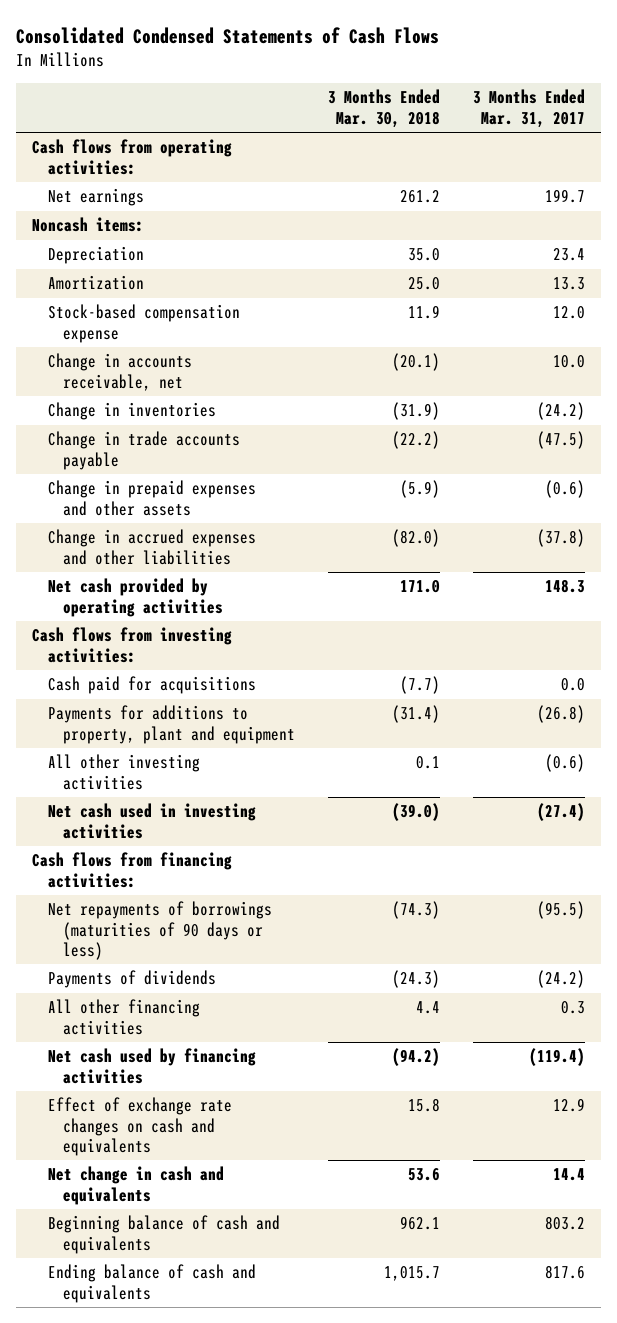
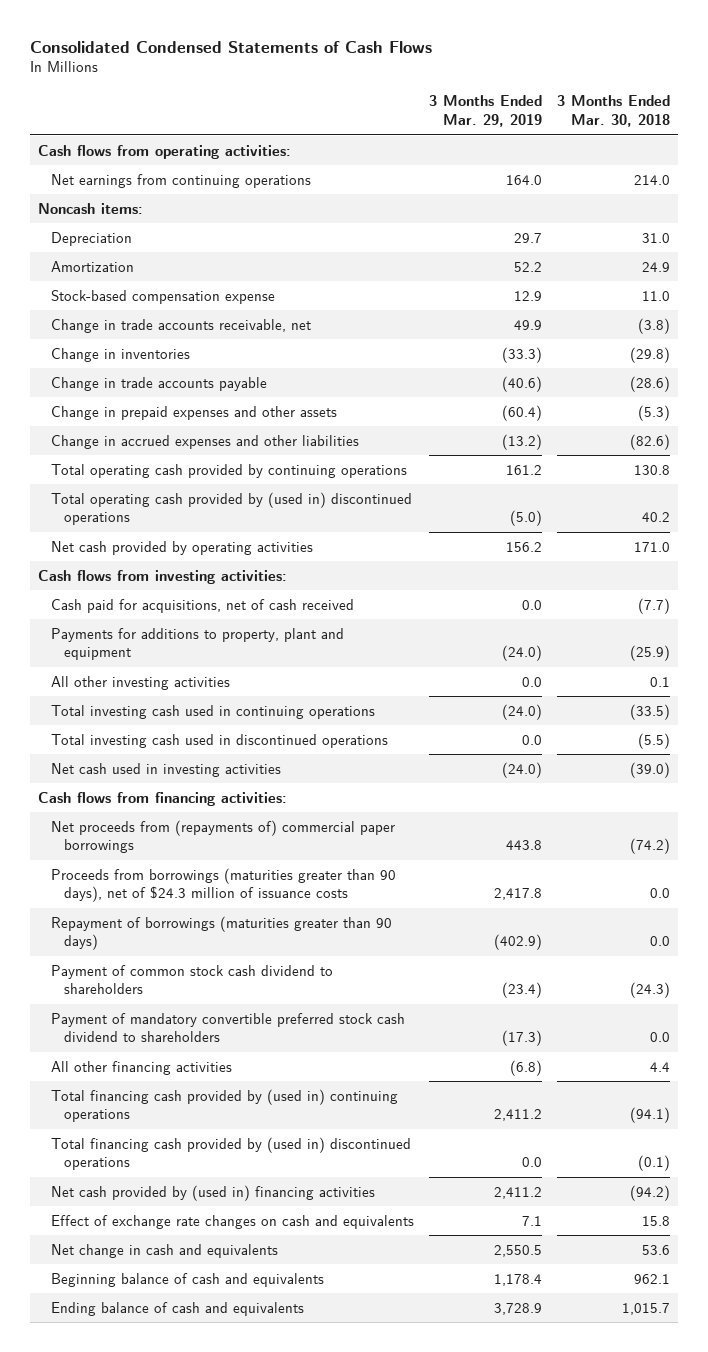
- | 3 Months Ended Mar. 30, 2018 | 3 Months Ended Mar. 31, 2017
+ | 3 Months Ended Mar. 29, 2019 | 3 Months Ended Mar. 30, 2018
- Net earnings | 261.2 | 199.7
+ Net earnings from continuing operations | 164.0 | 214.0
- Depreciation | 35.0 | 23.4
- Amortization | 25.0 | 13.3
- Stock-based compensation expense | 11.9 | 12.0
- Change in accounts receivable, net | (20.1) | 10.0
- Change in inventories | (31.9) | (24.2)
- Change in trade accounts payable | (22.2) | (47.5)
- Change in prepaid expenses and other assets | (5.9) | (0.6)
- Change in accrued expenses and other liabilities | (82.0) | (37.8)
+ Depreciation | 29.7 | 31.0
+ Amortization | 52.2 | 24.9
+ Stock-based compensation expense | 12.9 | 11.0
+ Change in trade accounts receivable, net | 49.9 | (3.8)
+ Change in inventories | (33.3) | (29.8)
+ Change in trade accounts payable | (40.6) | (28.6)
+ Change in prepaid expenses and other assets | (60.4) | (5.3)
+ Change in accrued expenses and other liabilities | (13.2) | (82.6)
+ Total operating cash provided by continuing operations | 161.2 | 130.8
+ Total operating cash provided by (used in) discontinued operations | (5.0) | 40.2
- Cash paid for acquisitions | (7.7) | 0.0
- Payments for additions to property, plant and equipment | (31.4) | (26.8)
+ Cash paid for acquisitions, net of cash received | 0.0 | (7.7)
+ Payments for additions to property, plant and equipment | (24.0) | (25.9)
+ Total investing cash used in continuing operations | (24.0) | (33.5)
+ Total investing cash used in discontinued operations | 0.0 | (5.5)
- Net repayments of borrowings (maturities of 90 days or less) | (74.3) | (95.5)
- Payments of dividends | (24.3) | (24.2)
+ Net proceeds from (repayments of) commercial paper borrowings | 443.8 | (74.2)
+ Proceeds from borrowings (maturities greater than 90 days), net of $24.3 million of issuance costs | 2,417.8 | 0.0
+ Repayment of borrowings (maturities greater than 90 days) | (402.9) | 0.0
+ Payment of common stock cash dividend to shareholders | (23.4) | (24.3)
+ Payment of mandatory convertible preferred stock cash dividend to shareholders | (17.3) | 0.0
- Net cash used by financing activities | (94.2) | (119.4)
+ Total financing cash provided by (used in) continuing operations | 2,411.2 | (94.1)
+ Total financing cash provided by (used in) discontinued operations | 0.0 | (0.1)
+ Net cash provided by (used in) financing activities | 2,411.2 | (94.2)

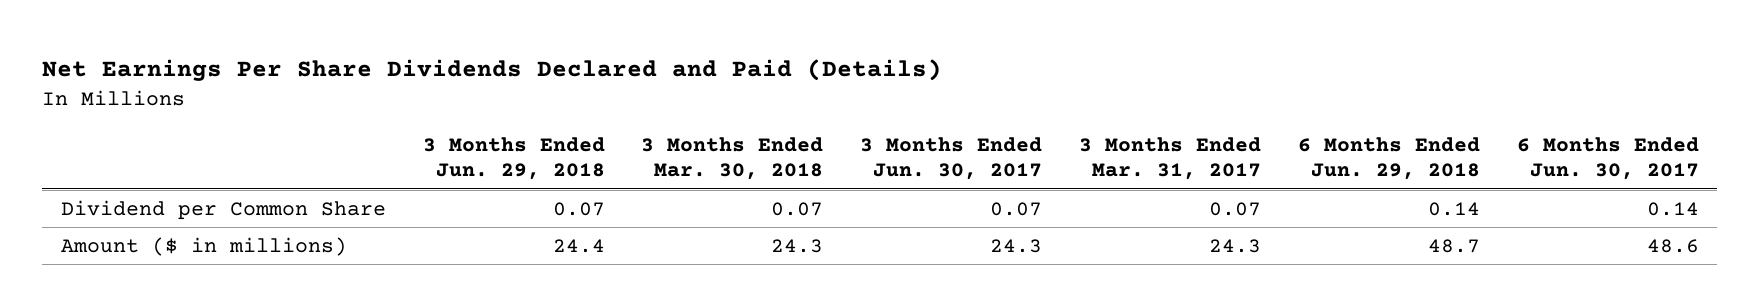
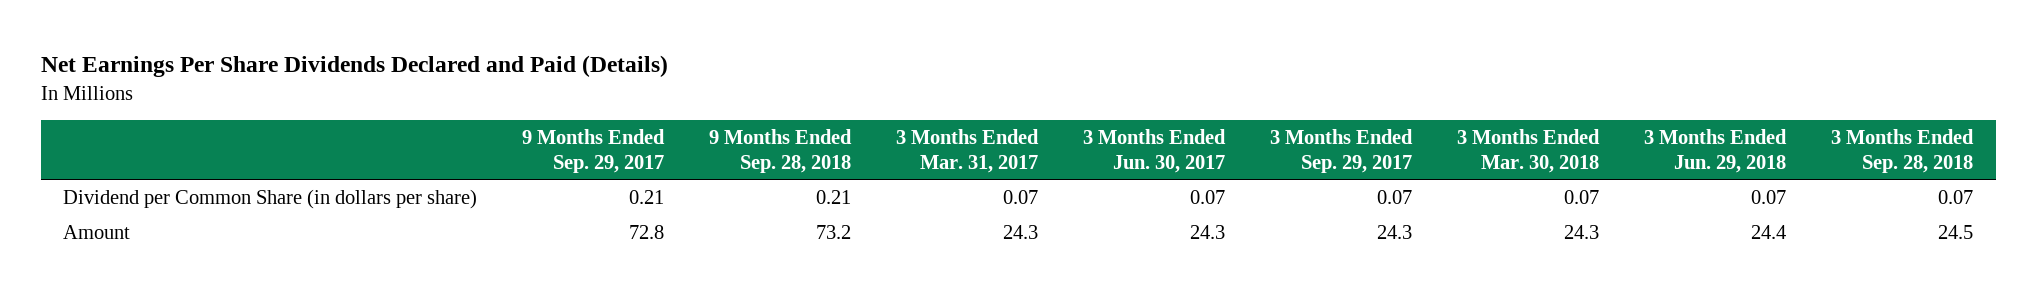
- | 3 Months Ended Jun. 29, 2018 | 3 Months Ended Mar. 30, 2018 | 3 Months Ended Jun. 30, 2017 | 3 Months Ended Mar. 31, 2017 | 6 Months Ended Jun. 29, 2018 | 6 Months Ended Jun. 30, 2017
+ | 9 Months Ended Sep. 29, 2017 | 9 Months Ended Sep. 28, 2018 | 3 Months Ended Mar. 31, 2017 | 3 Months Ended Jun. 30, 2017 | 3 Months Ended Sep. 29, 2017 | 3 Months Ended Mar. 30, 2018 | 3 Months Ended Jun. 29, 2018 | 3 Months Ended Sep. 28, 2018
- Dividend per Common Share | 0.07 | 0.07 | 0.07 | 0.07 | 0.14 | 0.14
- Amount ($ in millions) | 24.4 | 24.3 | 24.3 | 24.3 | 48.7 | 48.6
+ Dividend per Common Share (in dollars per share) | 0.21 | 0.21 | 0.07 | 0.07 | 0.07 | 0.07 | 0.07 | 0.07
+ Amount | 72.8 | 73.2 | 24.3 | 24.3 | 24.3 | 24.3 | 24.4 | 24.5

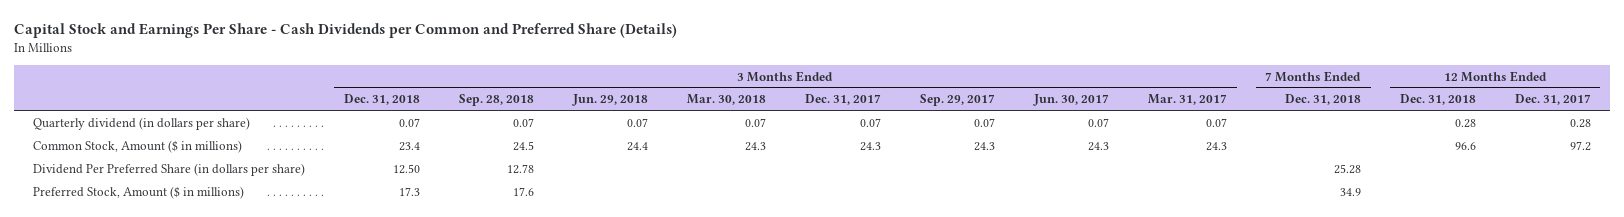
- Net Earnings Per Share Dividends Declared and Paid (Details)
+ Capital Stock and Earnings Per Share - Cash Dividends per Common and Preferred Share (Details)
- | 9 Months Ended Sep. 29, 2017 | 9 Months Ended Sep. 28, 2018 | 3 Months Ended Mar. 31, 2017 | 3 Months Ended Jun. 30, 2017 | 3 Months Ended Sep. 29, 2017 | 3 Months Ended Mar. 30, 2018 | 3 Months Ended Jun. 29, 2018 | 3 Months Ended Sep. 28, 2018
+ | 3 Months Ended Dec. 31, 2018 | 3 Months Ended Sep. 28, 2018 | 3 Months Ended Jun. 29, 2018 | 3 Months Ended Mar. 30, 2018 | 3 Months Ended Dec. 31, 2017 | 3 Months Ended Sep. 29, 2017 | 3 Months Ended Jun. 30, 2017 | 3 Months Ended Mar. 31, 2017 | 7 Months Ended Dec. 31, 2018 | 12 Months Ended Dec. 31, 2018 | 12 Months Ended Dec. 31, 2017
- Dividend per Common Share (in dollars per share) | 0.21 | 0.21 | 0.07 | 0.07 | 0.07 | 0.07 | 0.07 | 0.07
- Amount | 72.8 | 73.2 | 24.3 | 24.3 | 24.3 | 24.3 | 24.4 | 24.5
+ Quarterly dividend (in dollars per share) | 0.07 | 0.07 | 0.07 | 0.07 | 0.07 | 0.07 | 0.07 | 0.07 | | 0.28 | 0.28
+ Common Stock, Amount ($ in millions) | 23.4 | 24.5 | 24.4 | 24.3 | 24.3 | 24.3 | 24.3 | 24.3 | | 96.6 | 97.2
+ Dividend Per Preferred Share (in dollars per share) | 12.50 | 12.78 | | | | | | | 25.28 | |
+ Preferred Stock, Amount ($ in millions) | 17.3 | 17.6 | | | | | | | 34.9 | |

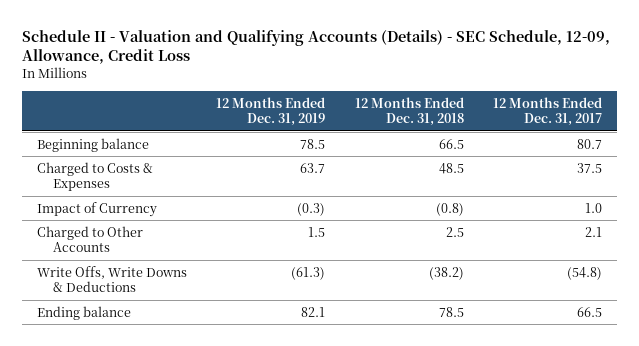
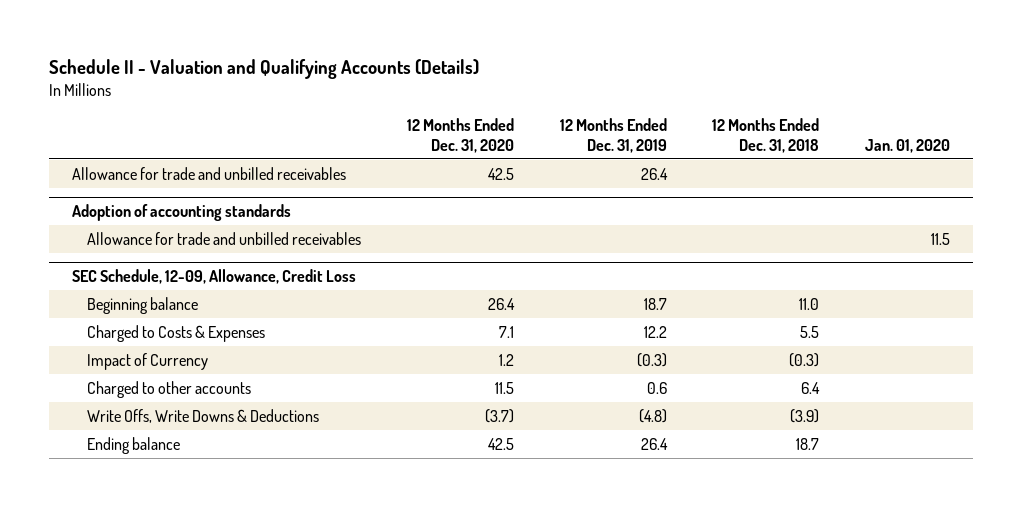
- Schedule II - Valuation and Qualifying Accounts (Details) - SEC Schedule, 12-09, Allowance, Credit Loss
+ Schedule II - Valuation and Qualifying Accounts (Details)
- | 12 Months Ended Dec. 31, 2019 | 12 Months Ended Dec. 31, 2018 | 12 Months Ended Dec. 31, 2017
+ | 12 Months Ended Dec. 31, 2020 | 12 Months Ended Dec. 31, 2019 | 12 Months Ended Dec. 31, 2018 | Jan. 01, 2020
- Beginning balance | 78.5 | 66.5 | 80.7
- Charged to Costs & Expenses | 63.7 | 48.5 | 37.5
- Impact of Currency | (0.3) | (0.8) | 1.0
- Charged to Other Accounts | 1.5 | 2.5 | 2.1
- Write Offs, Write Downs & Deductions | (61.3) | (38.2) | (54.8)
- Ending balance | 82.1 | 78.5 | 66.5
+ Allowance for trade and unbilled receivables | 42.5 | 26.4 | |
+ Adoption of accounting standards
+ Allowance for trade and unbilled receivables | | | | 11.5
+ SEC Schedule, 12-09, Allowance, Credit Loss
+ Beginning balance | 26.4 | 18.7 | 11.0 |
+ Charged to Costs & Expenses | 7.1 | 12.2 | 5.5 |
+ Impact of Currency | 1.2 | (0.3) | (0.3) |
+ Charged to other accounts | 11.5 | 0.6 | 6.4 |
+ Write Offs, Write Downs & Deductions | (3.7) | (4.8) | (3.9) |
+ Ending balance | 42.5 | 26.4 | 18.7 |

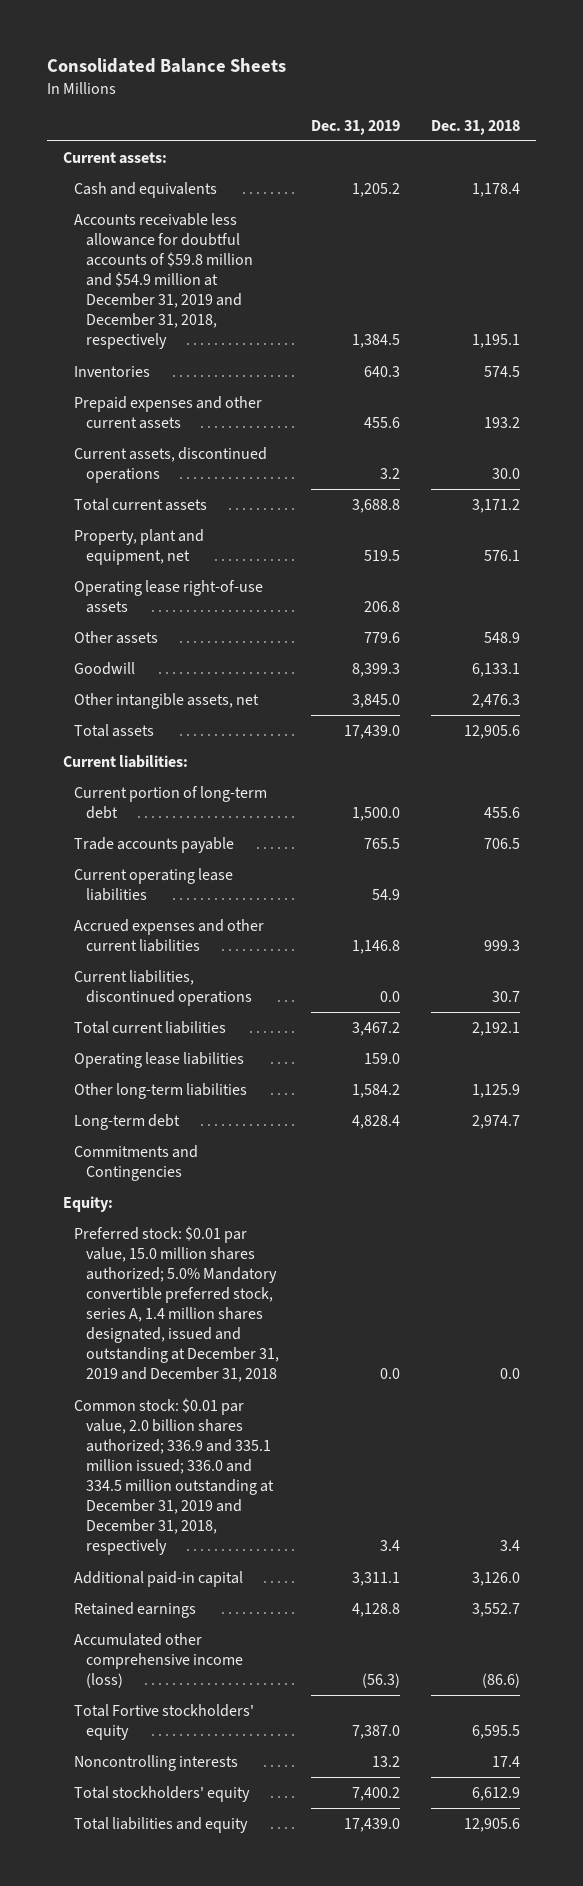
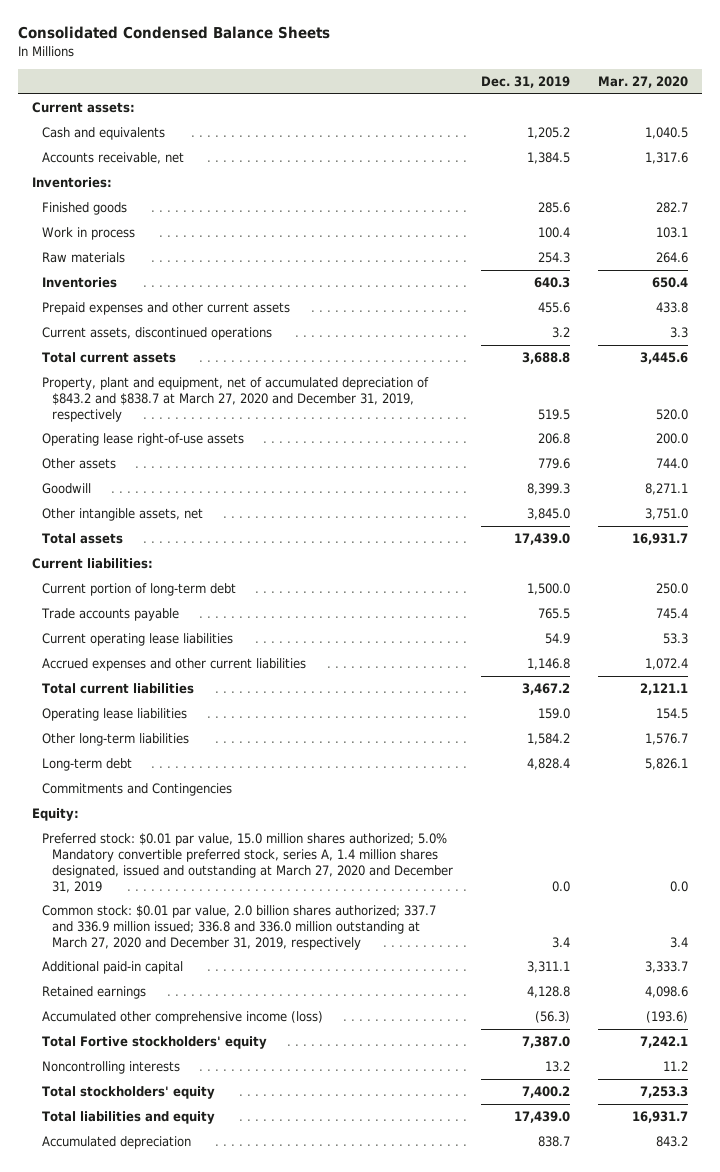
- Consolidated Balance Sheets
+ Consolidated Condensed Balance Sheets
- | Dec. 31, 2019 | Dec. 31, 2018
+ | Dec. 31, 2019 | Mar. 27, 2020
- Accounts receivable less allowance for doubtful accounts of $59.8 million and $54.9 million at December 31, 2019 and December 31, 2018, respectively | 1,384.5 | 1,195.1
+ Accounts receivable, net | 1,384.5 | 1,317.6
+ Inventories:
+ Finished goods | 285.6 | 282.7
+ Work in process | 100.4 | 103.1
+ Raw materials | 254.3 | 264.6
- Property, plant and equipment, net | 519.5 | 576.1
+ Property, plant and equipment, net of accumulated depreciation of $843.2 and $838.7 at March 27, 2020 and December 31, 2019, respectively | 519.5 | 520.0
- Current liabilities, discontinued operations | 0.0 | 30.7
- Preferred stock: $0.01 par value, 15.0 million shares authorized; 5.0% Mandatory convertible preferred stock, series A, 1.4 million shares designated, issued and outstanding at December 31, 2019 and December 31, 2018 | 0.0 | 0.0
- Common stock: $0.01 par value, 2.0 billion shares authorized; 336.9 and 335.1 million issued; 336.0 and 334.5 million outstanding at December 31, 2019 and December 31, 2018, respectively | 3.4 | 3.4
+ Preferred stock: $0.01 par value, 15.0 million shares authorized; 5.0% Mandatory convertible preferred stock, series A, 1.4 million shares designated, issued and outstanding at March 27, 2020 and December 31, 2019 | 0.0 | 0.0
+ Common stock: $0.01 par value, 2.0 billion shares authorized; 337.7 and 336.9 million issued; 336.8 and 336.0 million outstanding at March 27, 2020 and December 31, 2019, respectively | 3.4 | 3.4
+ Accumulated depreciation | 838.7 | 843.2

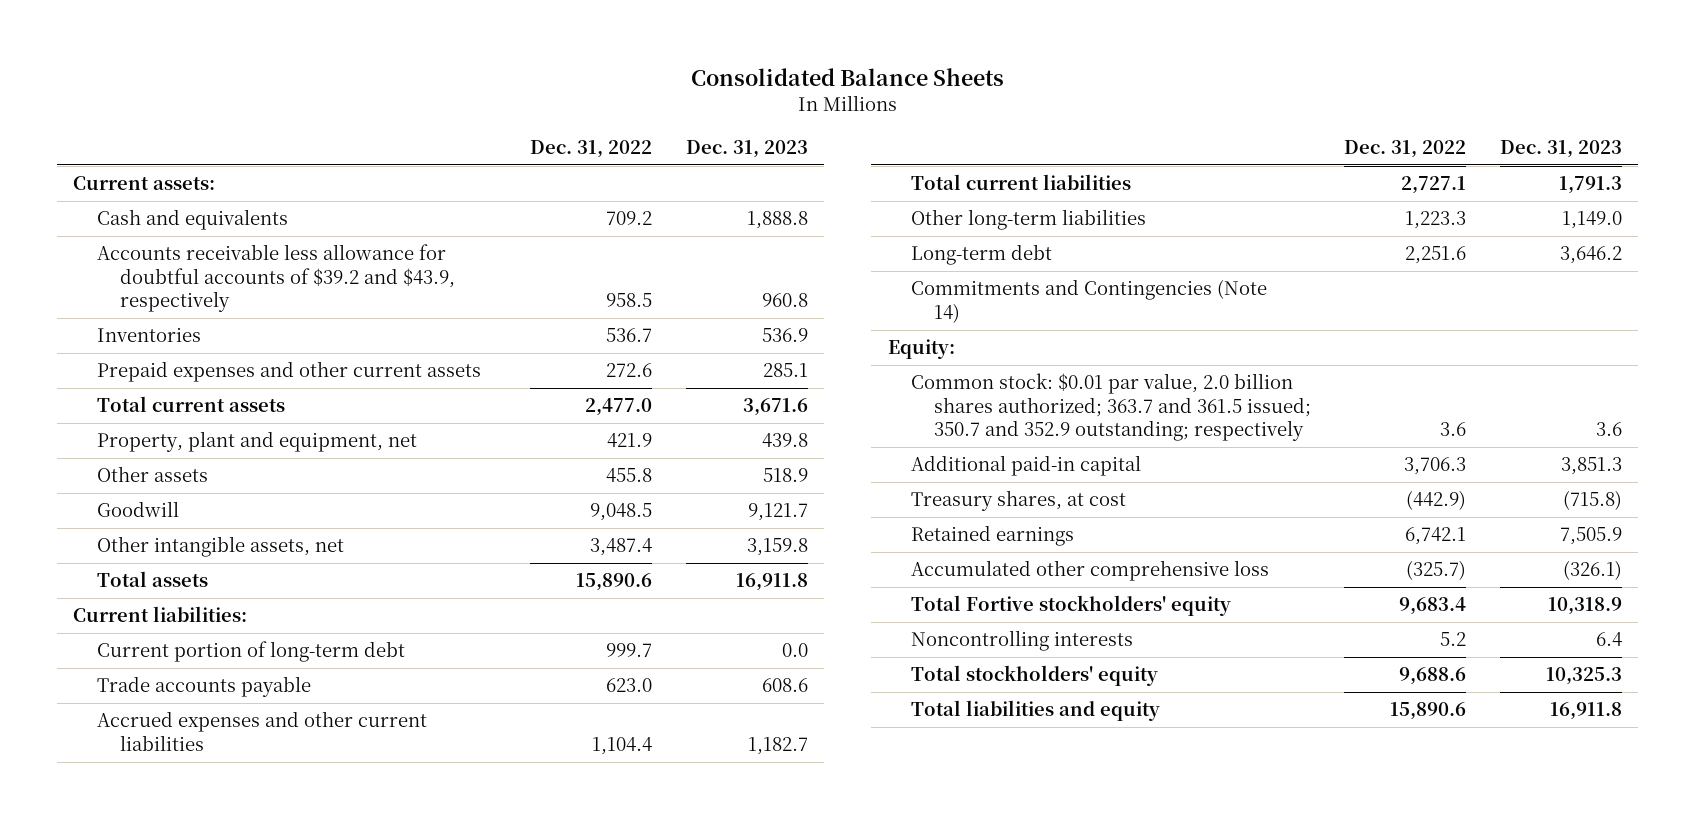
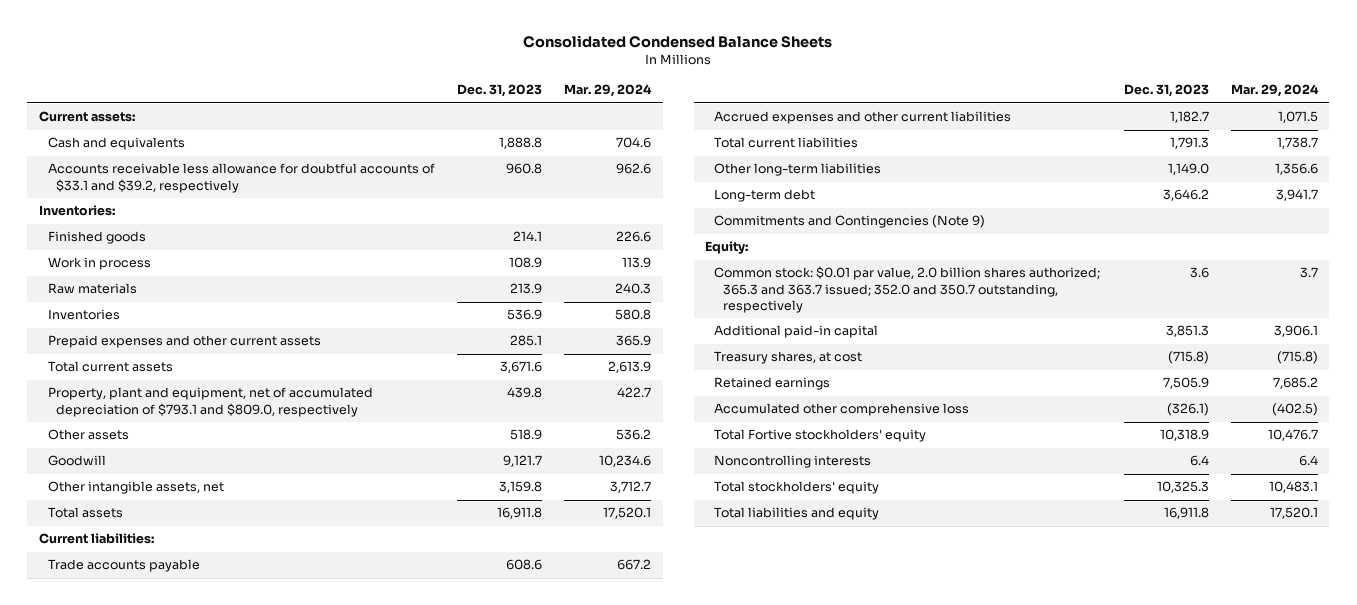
- Consolidated Balance Sheets
+ Consolidated Condensed Balance Sheets
- | Dec. 31, 2022 | Dec. 31, 2023
+ | Dec. 31, 2023 | Mar. 29, 2024
- Accounts receivable less allowance for doubtful accounts of $39.2 and $43.9, respectively | 958.5 | 960.8
+ Accounts receivable less allowance for doubtful accounts of $33.1 and $39.2, respectively | 960.8 | 962.6
+ Inventories:
+ Finished goods | 214.1 | 226.6
+ Work in process | 108.9 | 113.9
+ Raw materials | 213.9 | 240.3
- Property, plant and equipment, net | 421.9 | 439.8
+ Property, plant and equipment, net of accumulated depreciation of $793.1 and $809.0, respectively | 439.8 | 422.7
- Current portion of long-term debt | 999.7 | 0.0
- Commitments and Contingencies (Note 14)
+ Commitments and Contingencies (Note 9)
- Common stock: $0.01 par value, 2.0 billion shares authorized; 363.7 and 361.5 issued; 350.7 and 352.9 outstanding; respectively | 3.6 | 3.6
+ Common stock: $0.01 par value, 2.0 billion shares authorized; 365.3 and 363.7 issued; 352.0 and 350.7 outstanding, respectively | 3.6 | 3.7

